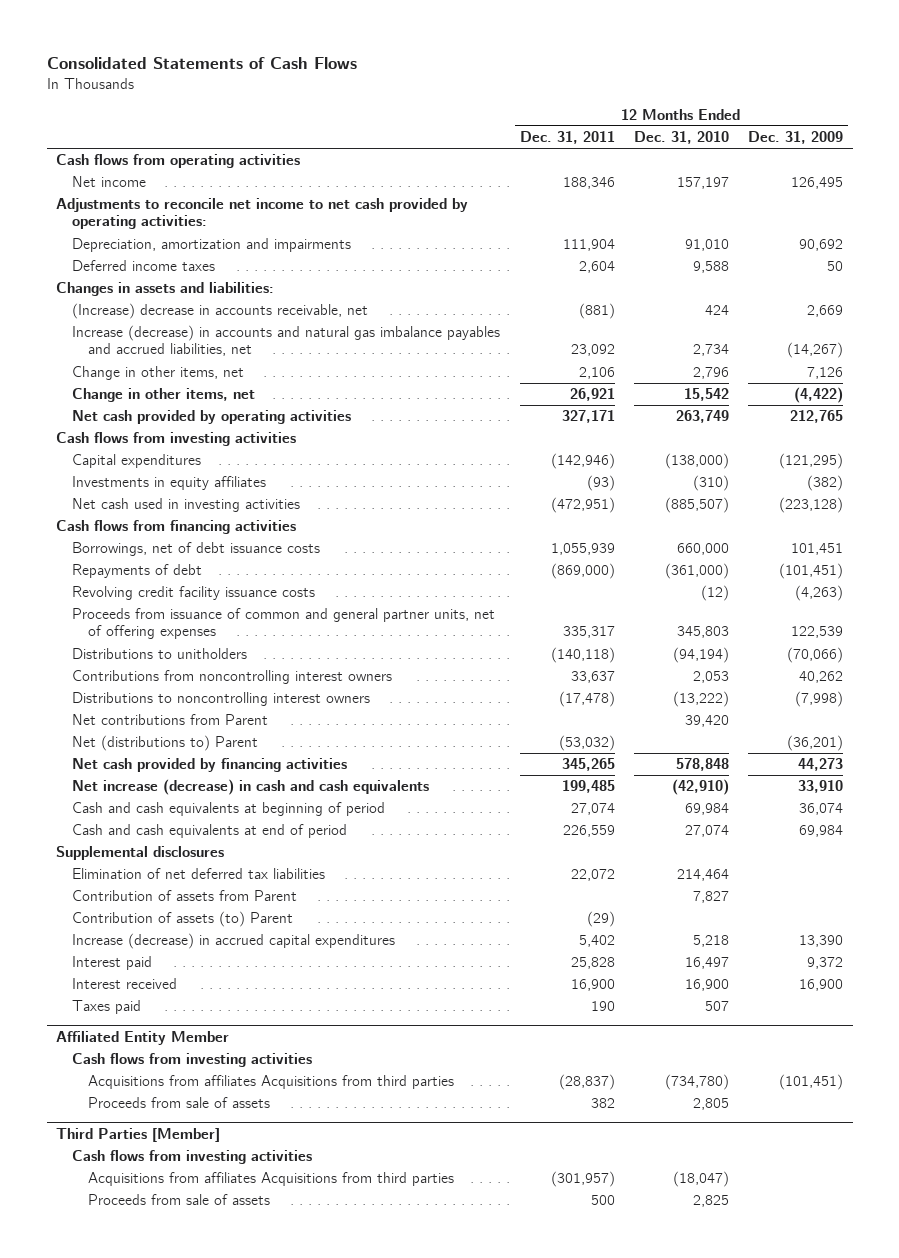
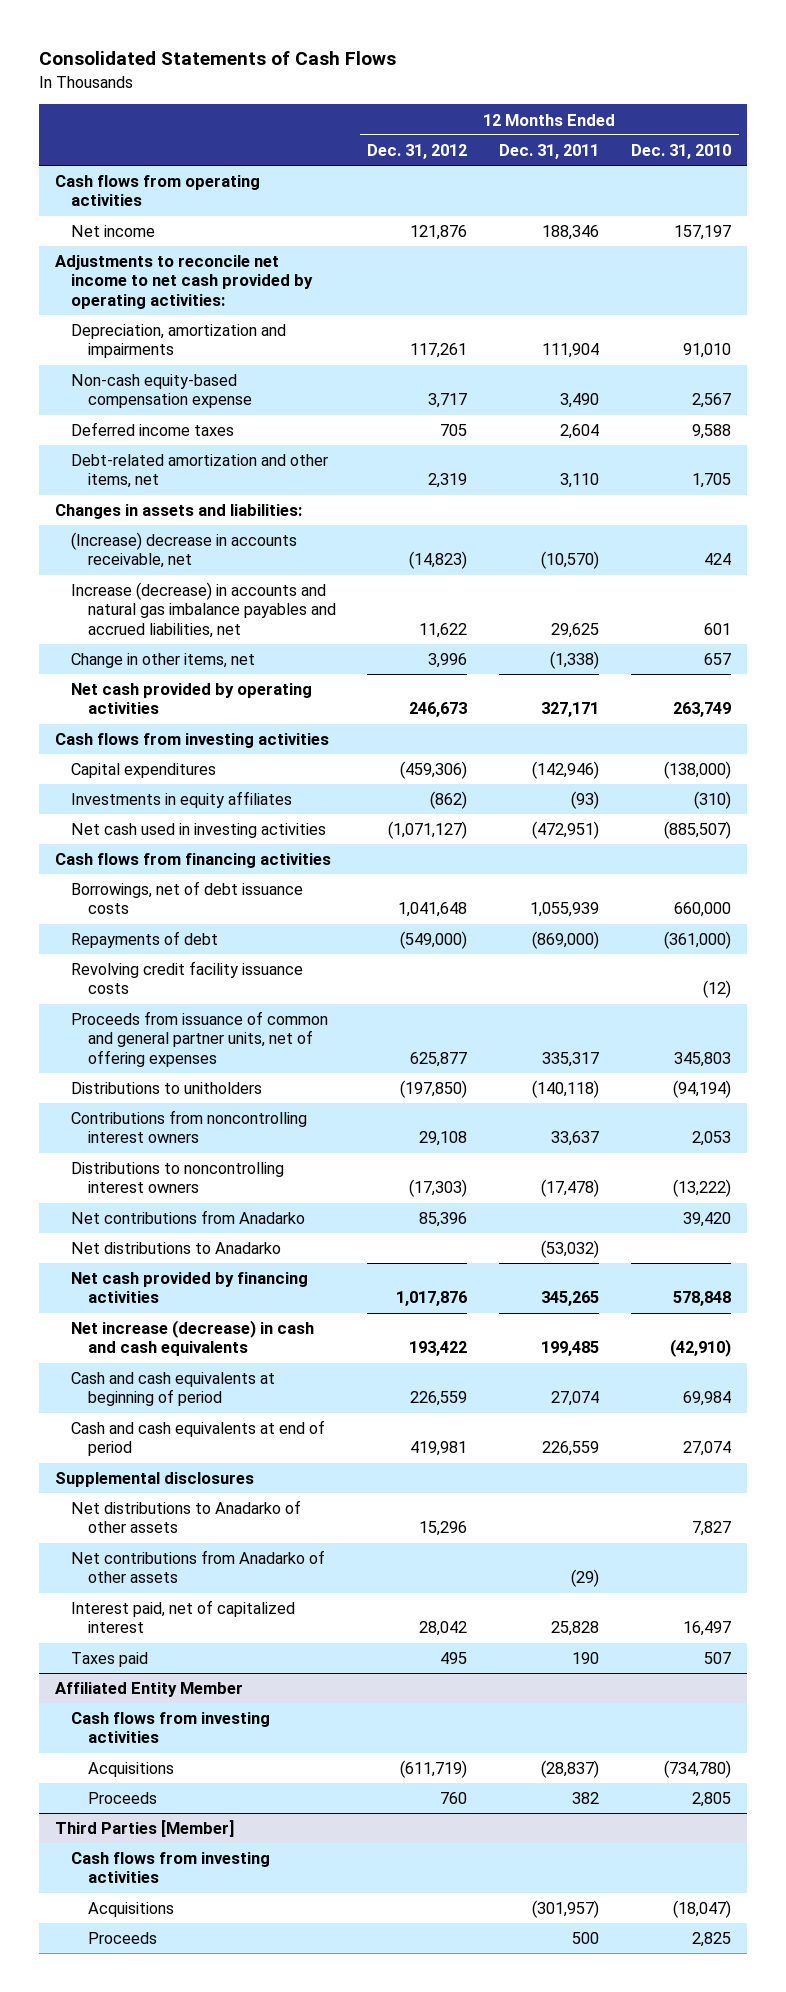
- | 12 Months Ended Dec. 31, 2011 | 12 Months Ended Dec. 31, 2010 | 12 Months Ended Dec. 31, 2009
+ | 12 Months Ended Dec. 31, 2012 | 12 Months Ended Dec. 31, 2011 | 12 Months Ended Dec. 31, 2010
+ Non-cash equity-based compensation expense | 3,717 | 3,490 | 2,567
+ Debt-related amortization and other items, net | 2,319 | 3,110 | 1,705
- (Increase) decrease in accounts receivable, net | (881) | 424 | 2,669
- Increase (decrease) in accounts and natural gas imbalance payables and accrued liabilities, net | 23,092 | 2,734 | (14,267)
- Change in other items, net | 2,106 | 2,796 | 7,126
- Change in other items, net | 26,921 | 15,542 | (4,422)
+ (Increase) decrease in accounts receivable, net | (14,823) | (10,570) | 424
+ Increase (decrease) in accounts and natural gas imbalance payables and accrued liabilities, net | 11,622 | 29,625 | 601
+ Change in other items, net | 3,996 | (1,338) | 657
- Net contributions from Parent | | 39,420 |
- Net (distributions to) Parent | (53,032) | | (36,201)
+ Net contributions from Anadarko | 85,396 | | 39,420
+ Net distributions to Anadarko | | (53,032) |
- Elimination of net deferred tax liabilities | 22,072 | 214,464 |
- Contribution of assets from Parent | | 7,827 |
- Contribution of assets (to) Parent | (29) | |
- Increase (decrease) in accrued capital expenditures | 5,402 | 5,218 | 13,390
- Interest paid | 25,828 | 16,497 | 9,372
- Interest received | 16,900 | 16,900 | 16,900
+ Net distributions to Anadarko of other assets | 15,296 | | 7,827
+ Net contributions from Anadarko of other assets | | (29) |
+ Interest paid, net of capitalized interest | 28,042 | 25,828 | 16,497
@ Affiliated Entity Member
- Acquisitions from affiliates Acquisitions from third parties | (28,837) | (734,780) | (101,451)
- Proceeds from sale of assets | 382 | 2,805 |
+ Acquisitions | (611,719) | (28,837) | (734,780)
+ Proceeds | 760 | 382 | 2,805
@ Third Parties [Member]
- Acquisitions from affiliates Acquisitions from third parties | (301,957) | (18,047) |
- Proceeds from sale of assets | 500 | 2,825 |
+ Acquisitions | | (301,957) | (18,047)
+ Proceeds | | 500 | 2,825

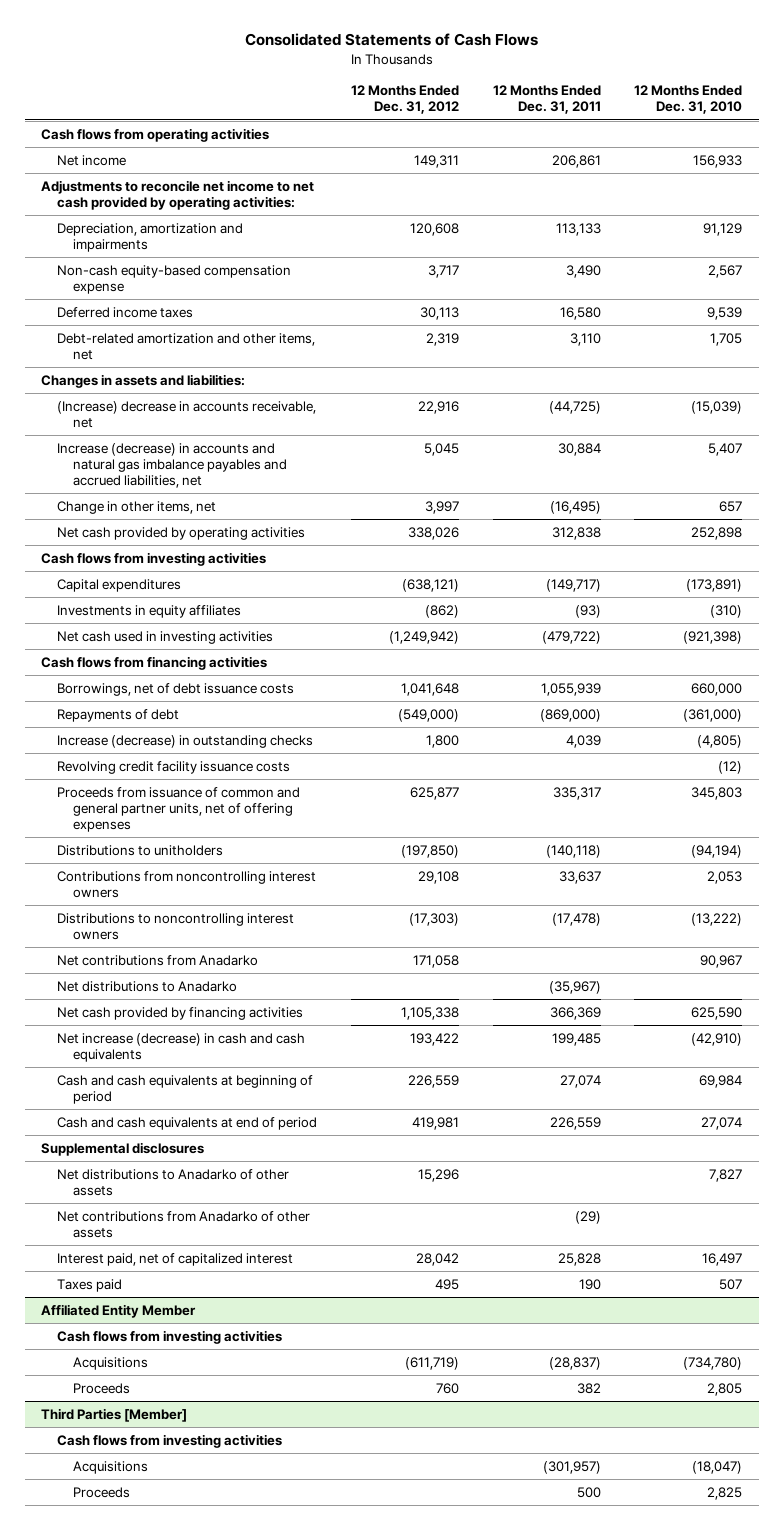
- Net income | 121,876 | 188,346 | 157,197
+ Net income | 149,311 | 206,861 | 156,933
- Depreciation, amortization and impairments | 117,261 | 111,904 | 91,010
+ Depreciation, amortization and impairments | 120,608 | 113,133 | 91,129
- Deferred income taxes | 705 | 2,604 | 9,588
+ Deferred income taxes | 30,113 | 16,580 | 9,539
- (Increase) decrease in accounts receivable, net | (14,823) | (10,570) | 424
- Increase (decrease) in accounts and natural gas imbalance payables and accrued liabilities, net | 11,622 | 29,625 | 601
- Change in other items, net | 3,996 | (1,338) | 657
- Net cash provided by operating activities | 246,673 | 327,171 | 263,749
+ (Increase) decrease in accounts receivable, net | 22,916 | (44,725) | (15,039)
+ Increase (decrease) in accounts and natural gas imbalance payables and accrued liabilities, net | 5,045 | 30,884 | 5,407
+ Change in other items, net | 3,997 | (16,495) | 657
+ Net cash provided by operating activities | 338,026 | 312,838 | 252,898
- Capital expenditures | (459,306) | (142,946) | (138,000)
+ Capital expenditures | (638,121) | (149,717) | (173,891)
- Net cash used in investing activities | (1,071,127) | (472,951) | (885,507)
+ Net cash used in investing activities | (1,249,942) | (479,722) | (921,398)
+ Increase (decrease) in outstanding checks | 1,800 | 4,039 | (4,805)
- Net contributions from Anadarko | 85,396 | | 39,420
- Net distributions to Anadarko | | (53,032) |
- Net cash provided by financing activities | 1,017,876 | 345,265 | 578,848
+ Net contributions from Anadarko | 171,058 | | 90,967
+ Net distributions to Anadarko | | (35,967) |
+ Net cash provided by financing activities | 1,105,338 | 366,369 | 625,590

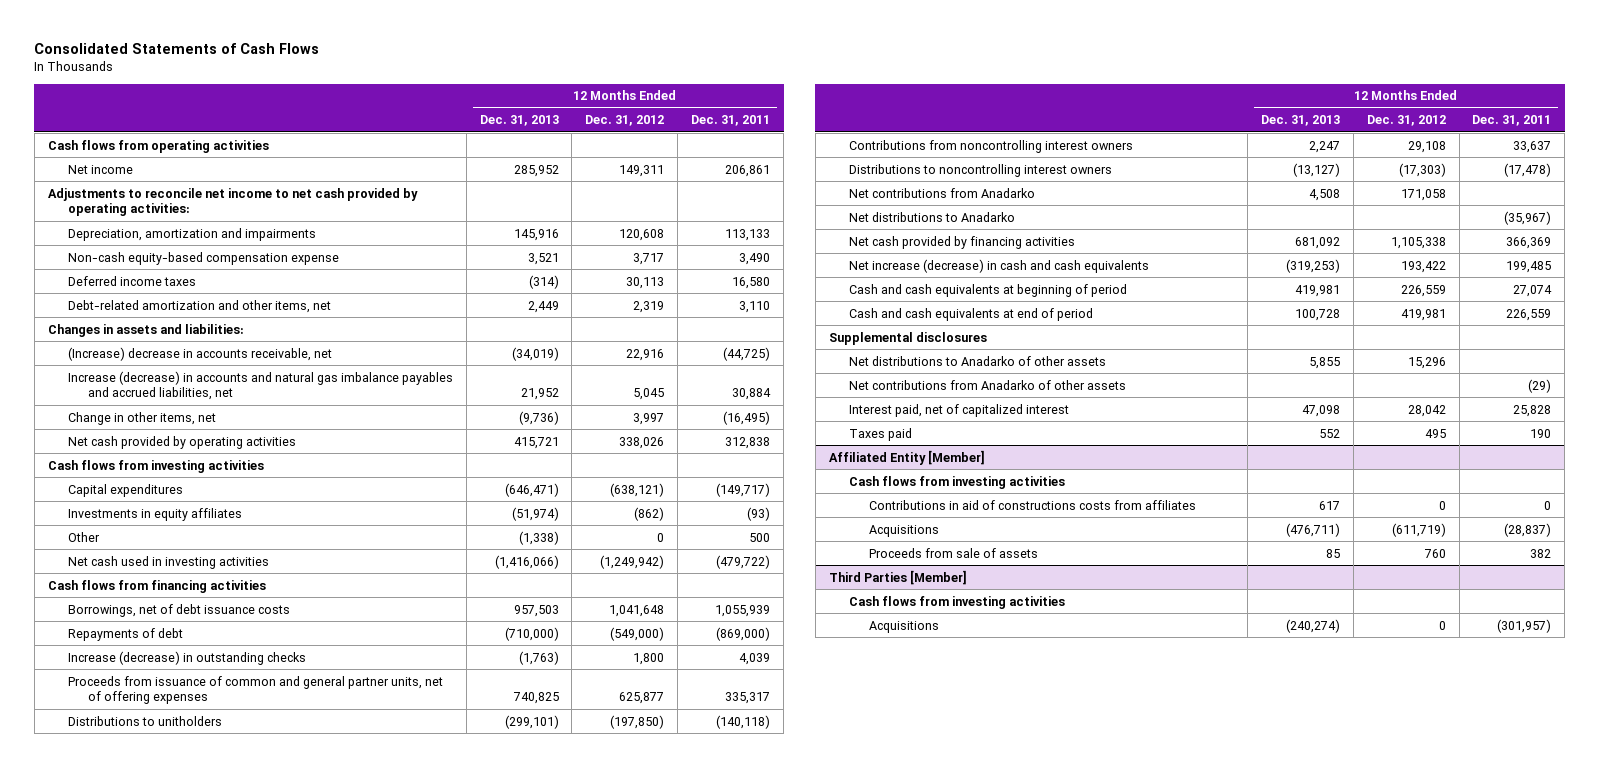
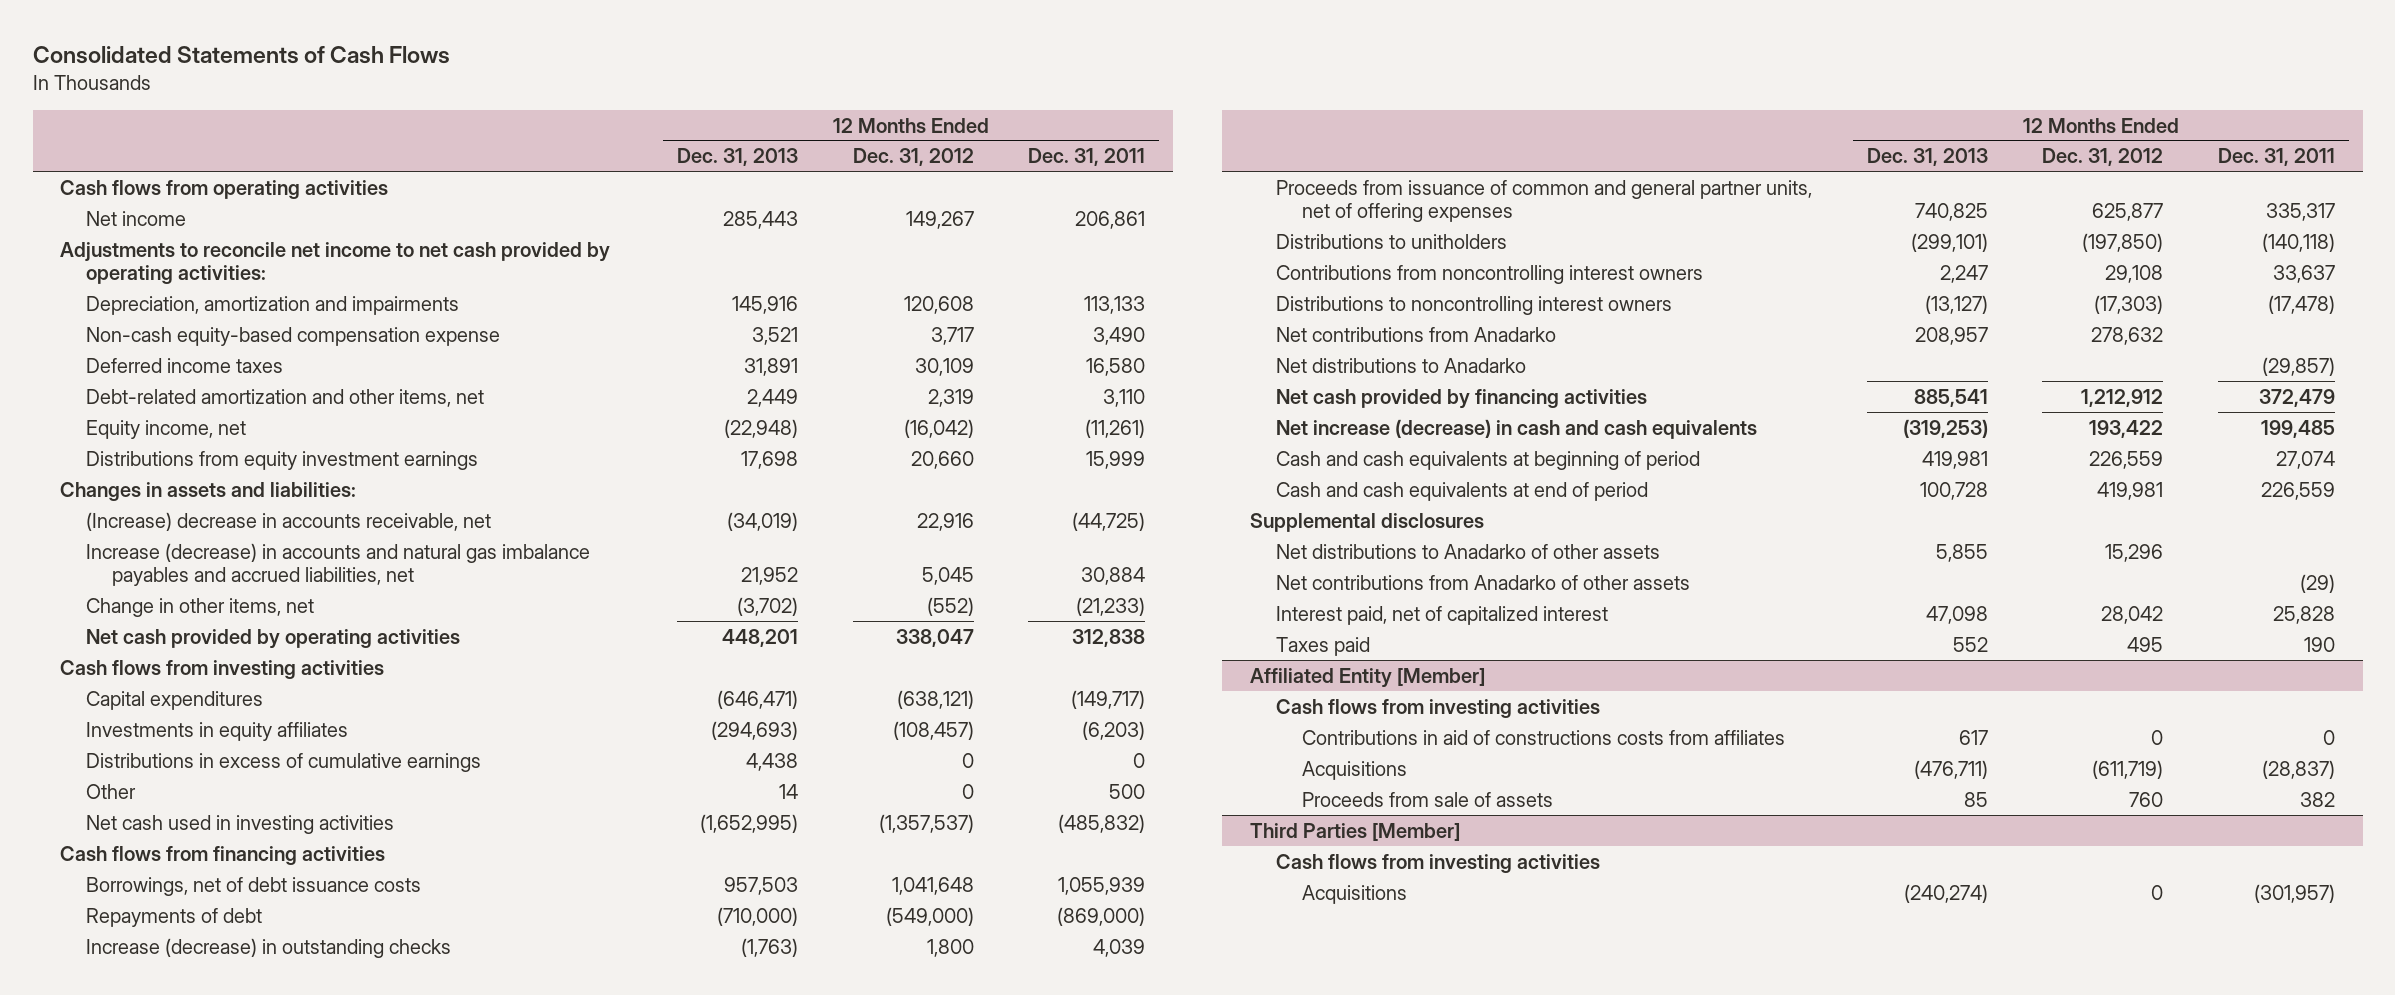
- Net income | 285,952 | 149,311 | 206,861
+ Net income | 285,443 | 149,267 | 206,861
- Deferred income taxes | (314) | 30,113 | 16,580
+ Deferred income taxes | 31,891 | 30,109 | 16,580
+ Equity income, net | (22,948) | (16,042) | (11,261)
+ Distributions from equity investment earnings | 17,698 | 20,660 | 15,999
- Change in other items, net | (9,736) | 3,997 | (16,495)
- Net cash provided by operating activities | 415,721 | 338,026 | 312,838
+ Change in other items, net | (3,702) | (552) | (21,233)
+ Net cash provided by operating activities | 448,201 | 338,047 | 312,838
- Investments in equity affiliates | (51,974) | (862) | (93)
- Other | (1,338) | 0 | 500
- Net cash used in investing activities | (1,416,066) | (1,249,942) | (479,722)
+ Investments in equity affiliates | (294,693) | (108,457) | (6,203)
+ Distributions in excess of cumulative earnings | 4,438 | 0 | 0
+ Other | 14 | 0 | 500
+ Net cash used in investing activities | (1,652,995) | (1,357,537) | (485,832)
- Net contributions from Anadarko | 4,508 | 171,058 |
- Net distributions to Anadarko | | | (35,967)
- Net cash provided by financing activities | 681,092 | 1,105,338 | 366,369
+ Net contributions from Anadarko | 208,957 | 278,632 |
+ Net distributions to Anadarko | | | (29,857)
+ Net cash provided by financing activities | 885,541 | 1,212,912 | 372,479

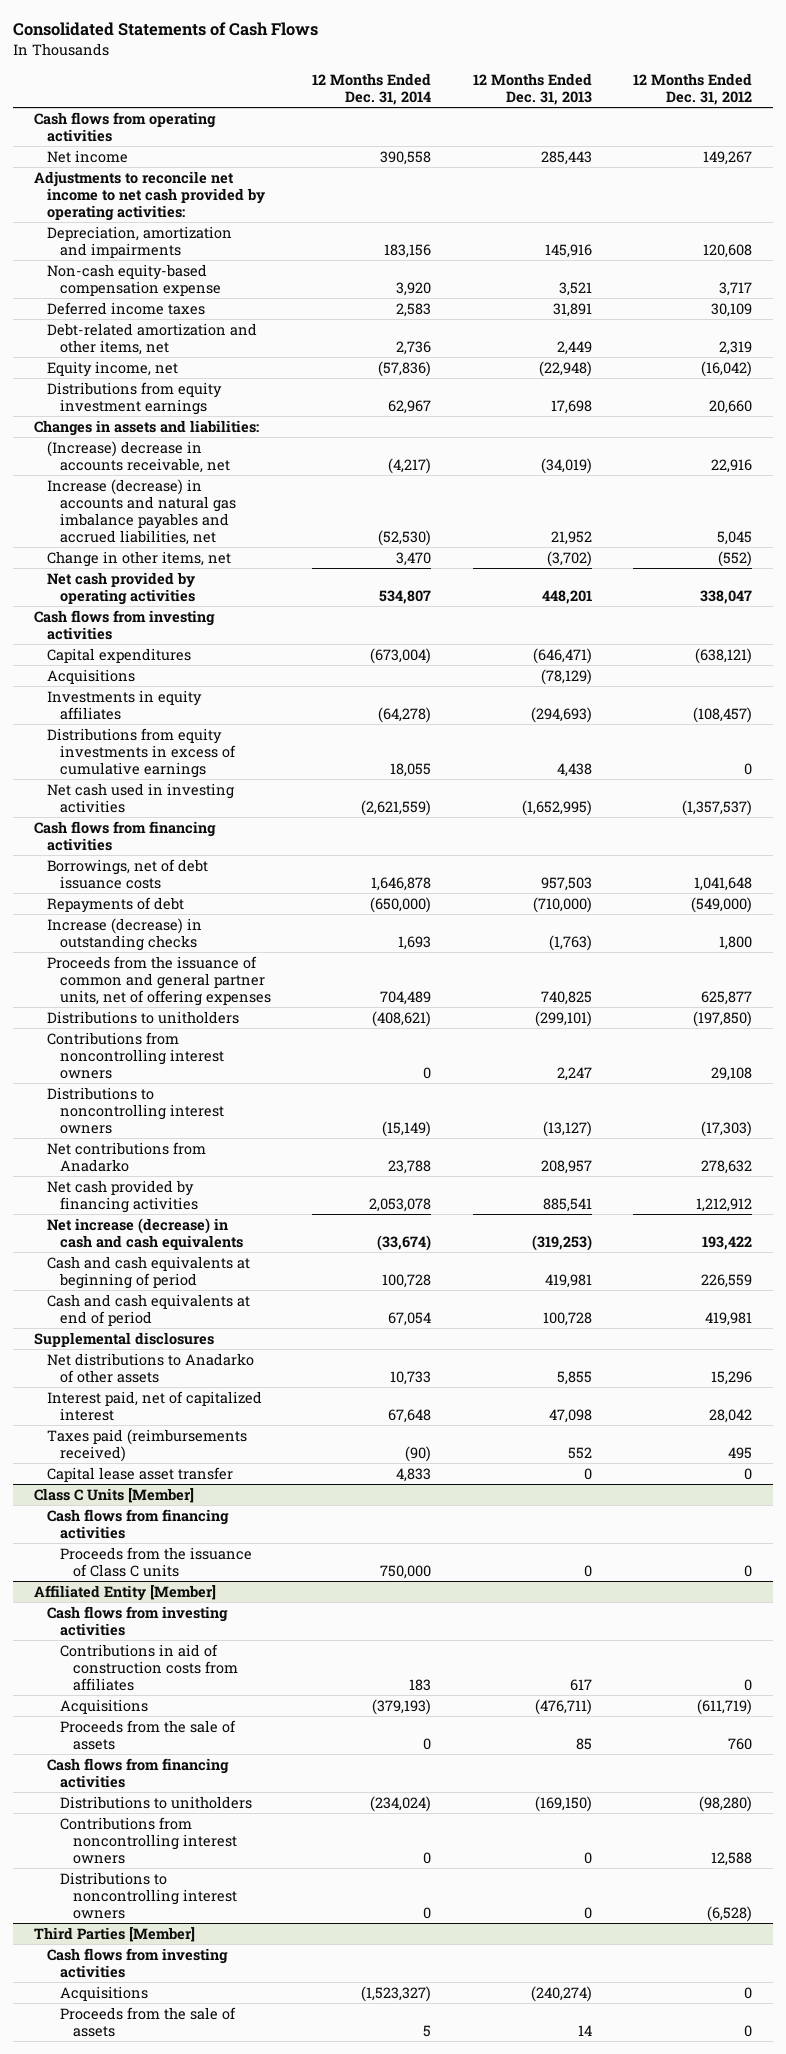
- | 12 Months Ended Dec. 31, 2013 | 12 Months Ended Dec. 31, 2012 | 12 Months Ended Dec. 31, 2011
+ | 12 Months Ended Dec. 31, 2014 | 12 Months Ended Dec. 31, 2013 | 12 Months Ended Dec. 31, 2012
+ Acquisitions | | (78,129) |
- Distributions in excess of cumulative earnings | 4,438 | 0 | 0
- Other | 14 | 0 | 500
+ Distributions from equity investments in excess of cumulative earnings | 18,055 | 4,438 | 0
- Proceeds from issuance of common and general partner units, net of offering expenses | 740,825 | 625,877 | 335,317
+ Proceeds from the issuance of common and general partner units, net of offering expenses | 704,489 | 740,825 | 625,877
- Net distributions to Anadarko | | | (29,857)
- Net contributions from Anadarko of other assets | | | (29)
- Taxes paid | 552 | 495 | 190
+ Taxes paid (reimbursements received) | (90) | 552 | 495
+ Capital lease asset transfer | 4,833 | 0 | 0
+ Class C Units [Member]
+ Cash flows from financing activities
+ Proceeds from the issuance of Class C units | 750,000 | 0 | 0
@ Affiliated Entity [Member]
- Contributions in aid of constructions costs from affiliates | 617 | 0 | 0
+ Contributions in aid of construction costs from affiliates | 183 | 617 | 0
- Proceeds from sale of assets | 85 | 760 | 382
+ Proceeds from the sale of assets | 0 | 85 | 760
+ Cash flows from financing activities
+ Distributions to unitholders | (234,024) | (169,150) | (98,280)
+ Contributions from noncontrolling interest owners | 0 | 0 | 12,588
+ Distributions to noncontrolling interest owners | 0 | 0 | (6,528)
@ Third Parties [Member]
+ Proceeds from the sale of assets | 5 | 14 | 0

